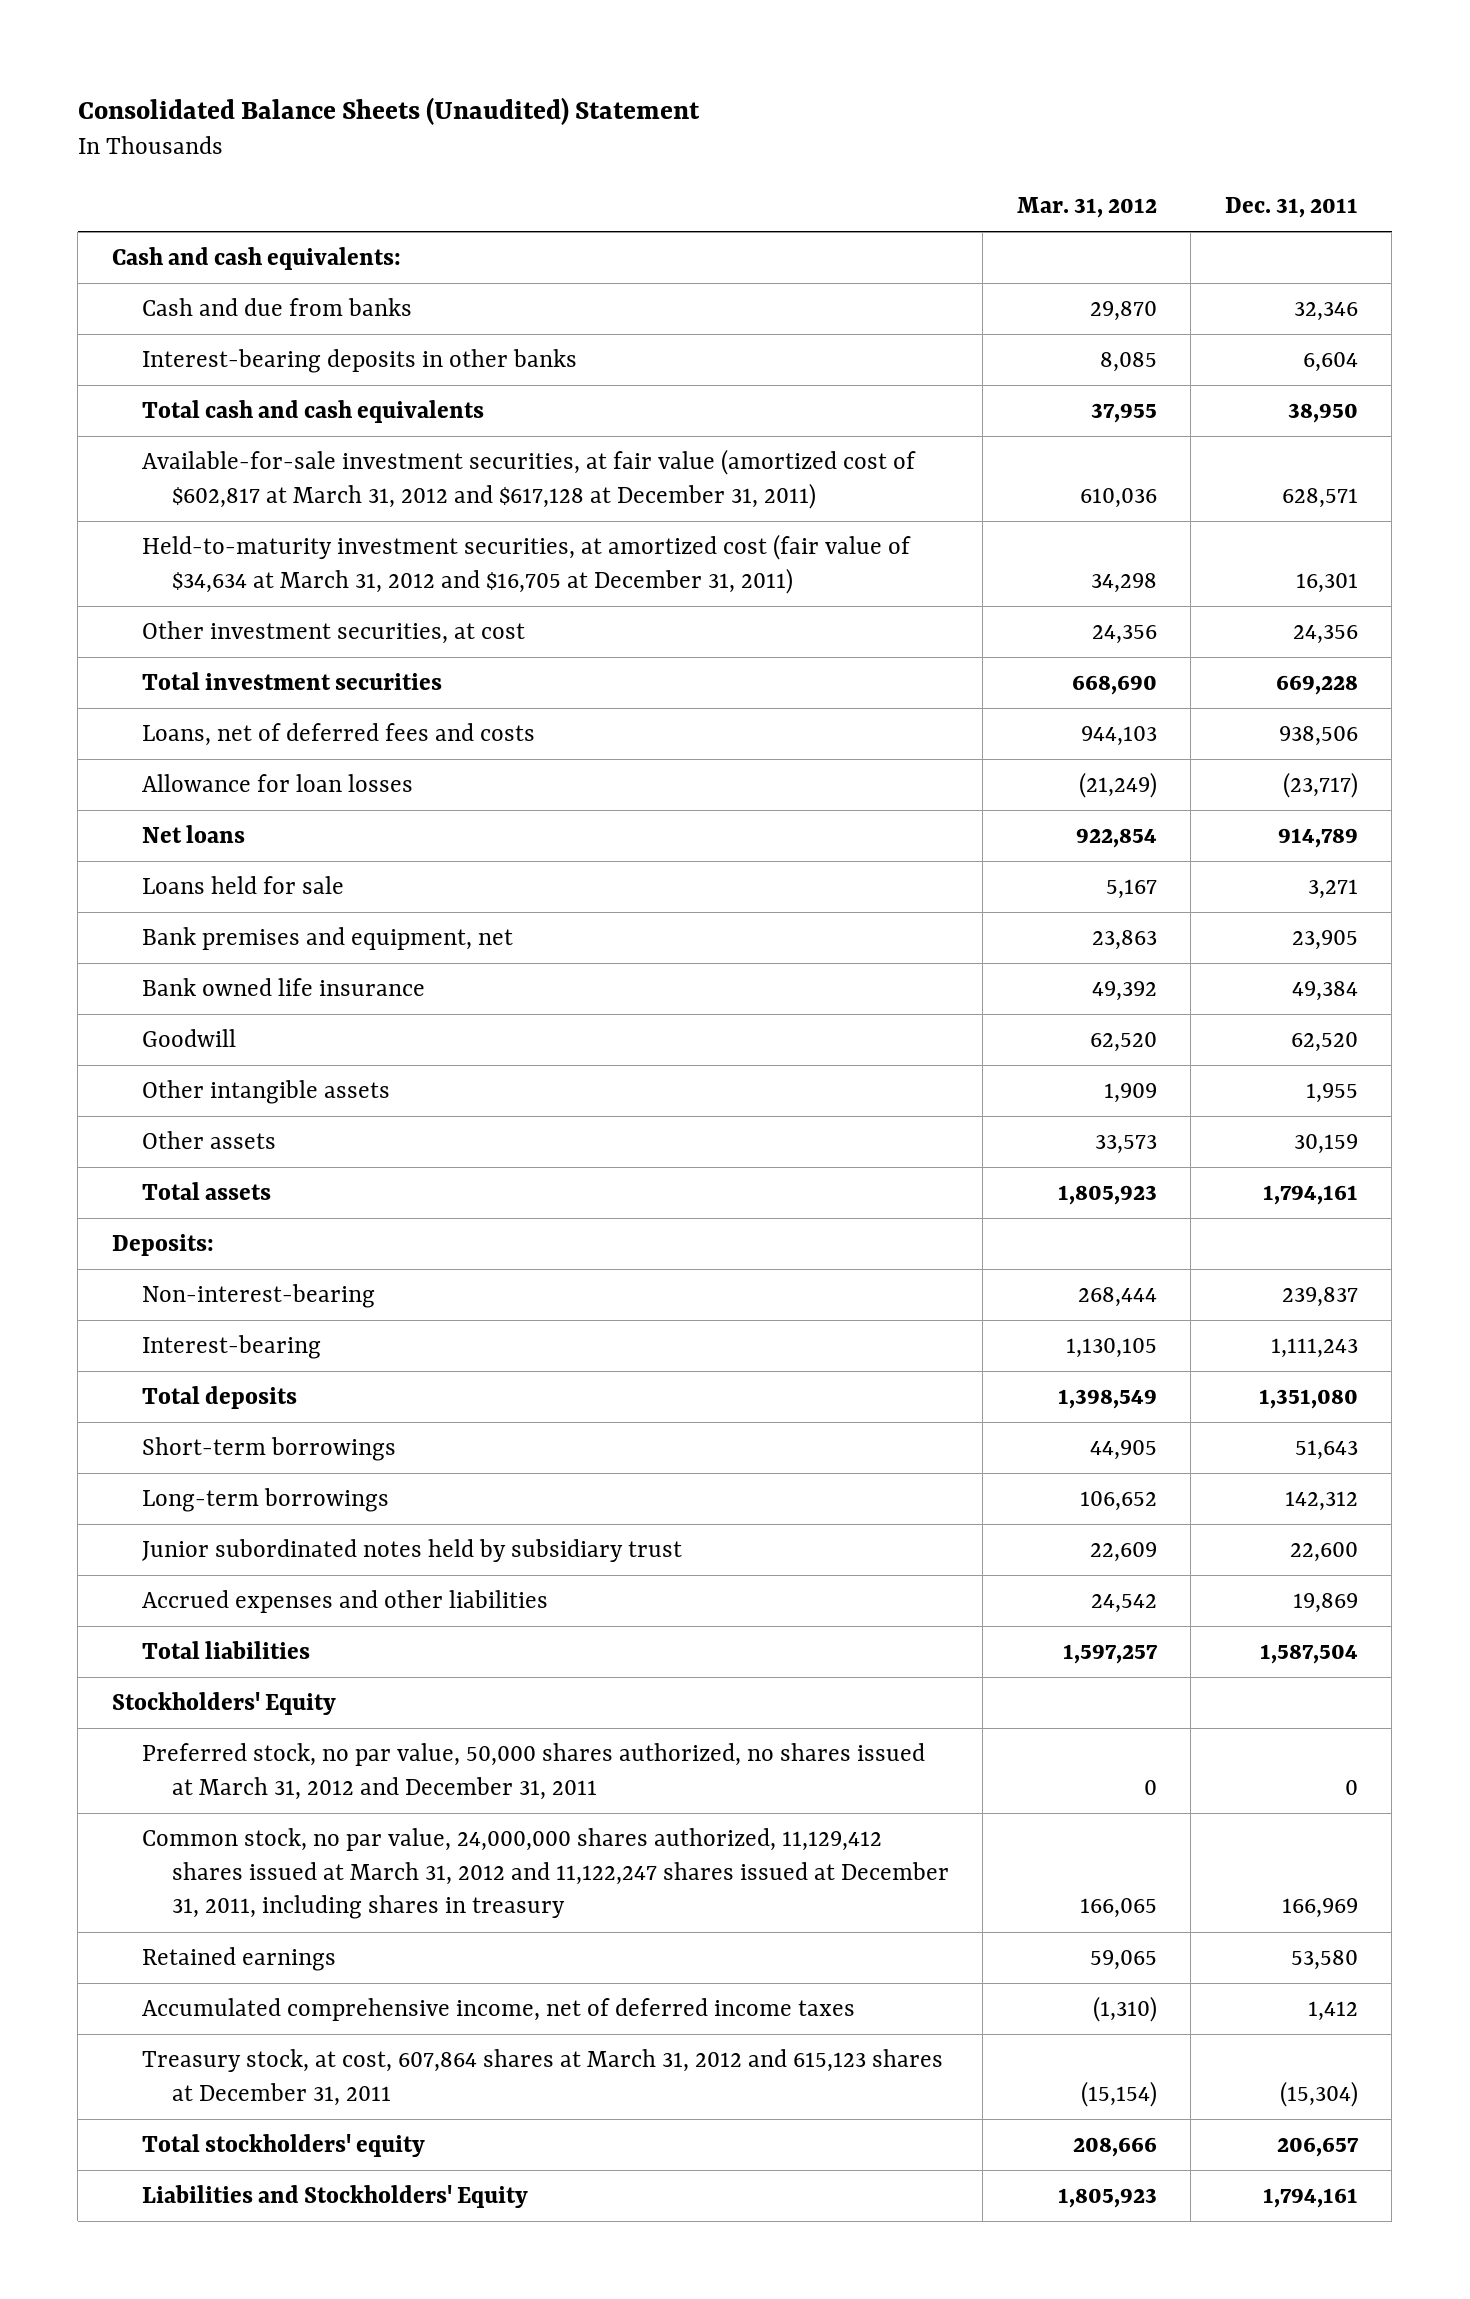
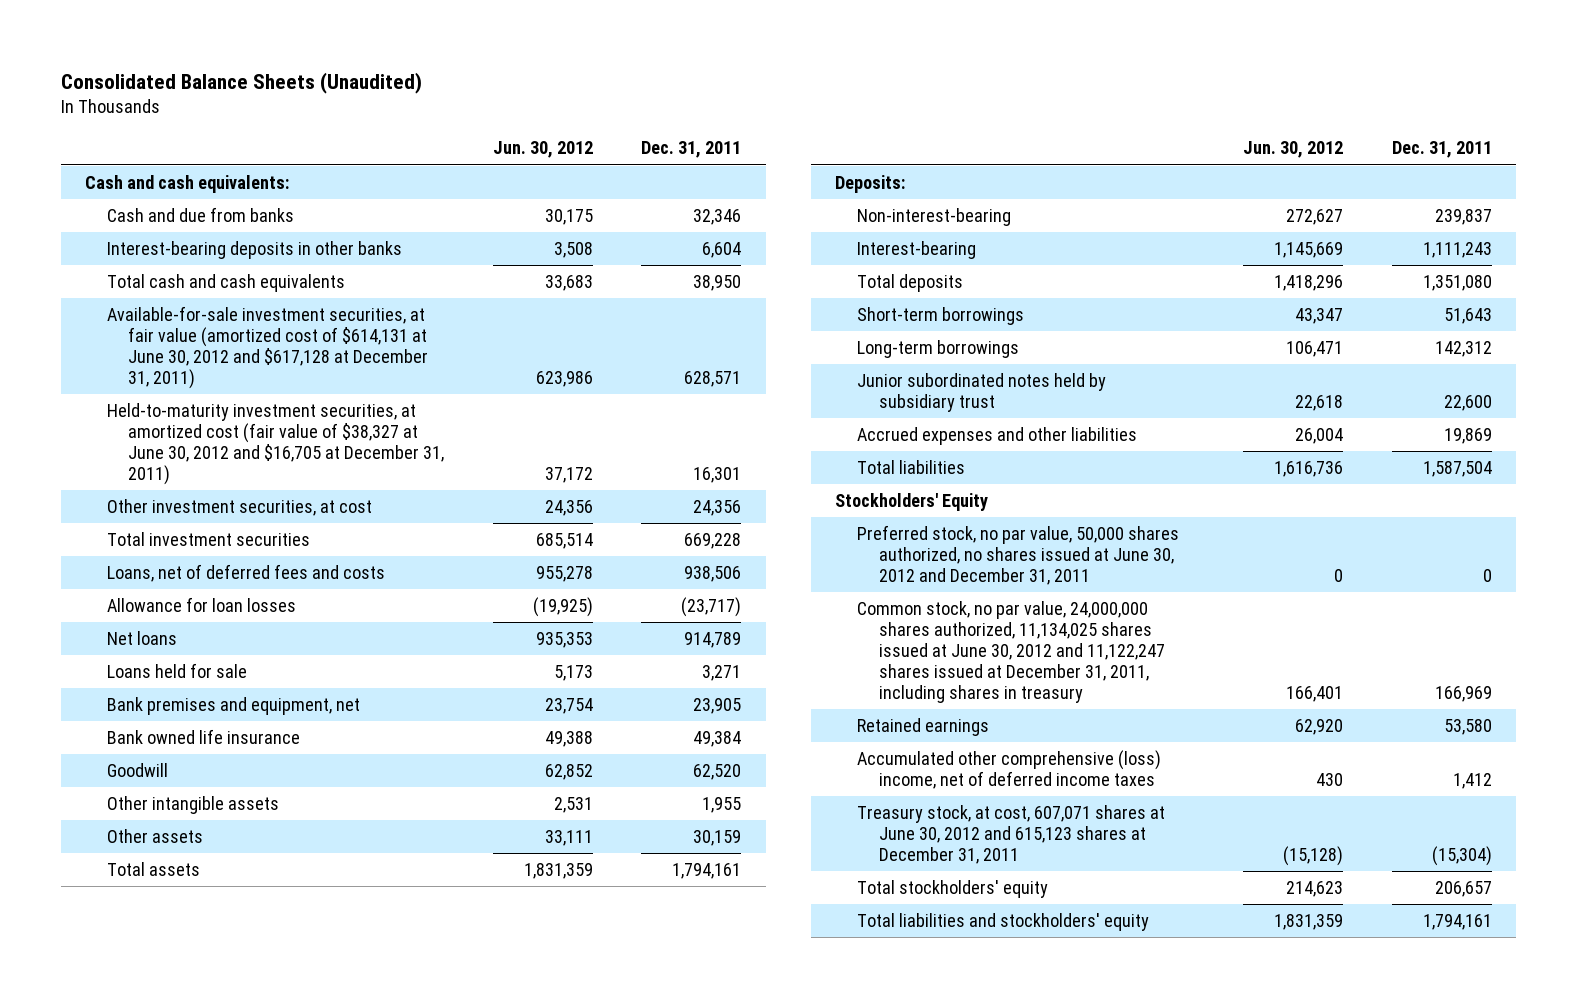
- Consolidated Balance Sheets (Unaudited) Statement
+ Consolidated Balance Sheets (Unaudited)
- | Mar. 31, 2012 | Dec. 31, 2011
+ | Jun. 30, 2012 | Dec. 31, 2011
- Available-for-sale investment securities, at fair value (amortized cost of $602,817 at March 31, 2012 and $617,128 at December 31, 2011) | 610,036 | 628,571
- Held-to-maturity investment securities, at amortized cost (fair value of $34,634 at March 31, 2012 and $16,705 at December 31, 2011) | 34,298 | 16,301
+ Available-for-sale investment securities, at fair value (amortized cost of $614,131 at June 30, 2012 and $617,128 at December 31, 2011) | 623,986 | 628,571
+ Held-to-maturity investment securities, at amortized cost (fair value of $38,327 at June 30, 2012 and $16,705 at December 31, 2011) | 37,172 | 16,301
- Preferred stock, no par value, 50,000 shares authorized, no shares issued at March 31, 2012 and December 31, 2011 | 0 | 0
- Common stock, no par value, 24,000,000 shares authorized, 11,129,412 shares issued at March 31, 2012 and 11,122,247 shares issued at December 31, 2011, including shares in treasury | 166,065 | 166,969
+ Preferred stock, no par value, 50,000 shares authorized, no shares issued at June 30, 2012 and December 31, 2011 | 0 | 0
+ Common stock, no par value, 24,000,000 shares authorized, 11,134,025 shares issued at June 30, 2012 and 11,122,247 shares issued at December 31, 2011, including shares in treasury | 166,401 | 166,969
- Accumulated comprehensive income, net of deferred income taxes | (1,310) | 1,412
- Treasury stock, at cost, 607,864 shares at March 31, 2012 and 615,123 shares at December 31, 2011 | (15,154) | (15,304)
+ Accumulated other comprehensive (loss) income, net of deferred income taxes | 430 | 1,412
+ Treasury stock, at cost, 607,071 shares at June 30, 2012 and 615,123 shares at December 31, 2011 | (15,128) | (15,304)
- Liabilities and Stockholders' Equity | 1,805,923 | 1,794,161
+ Total liabilities and stockholders' equity | 1,831,359 | 1,794,161

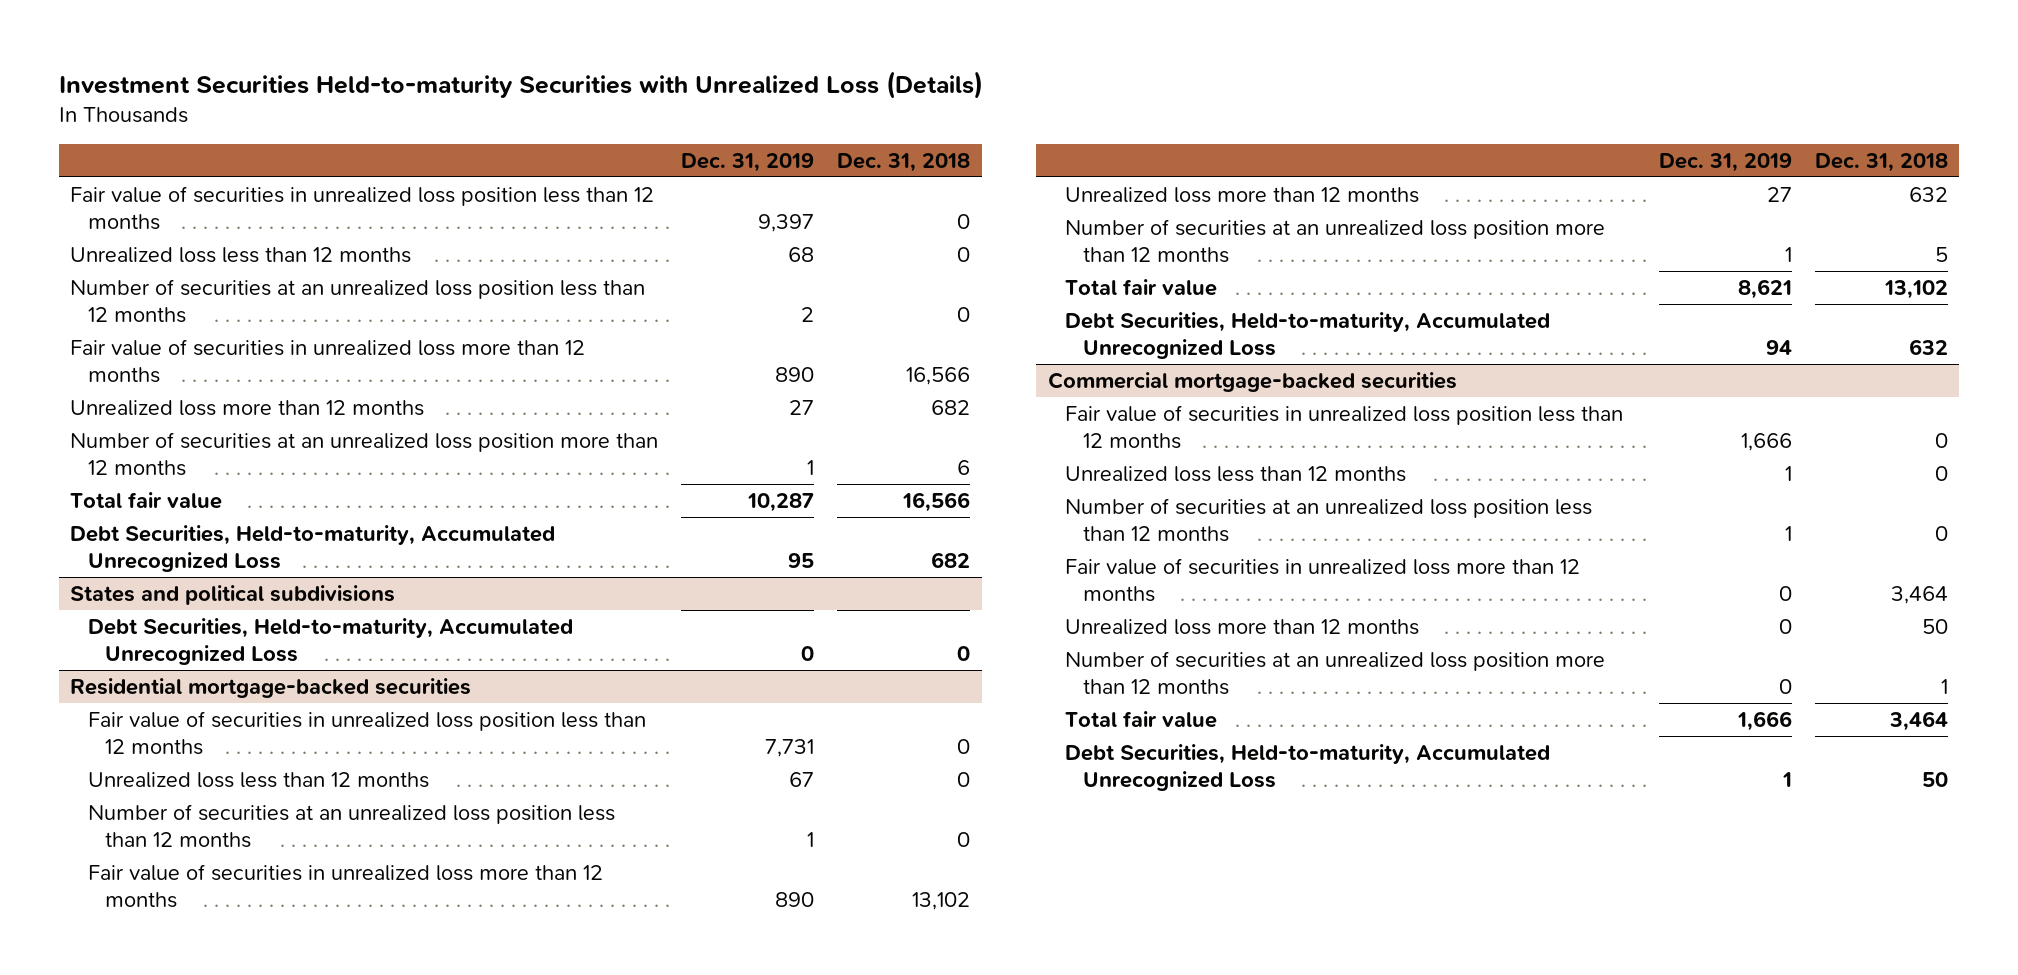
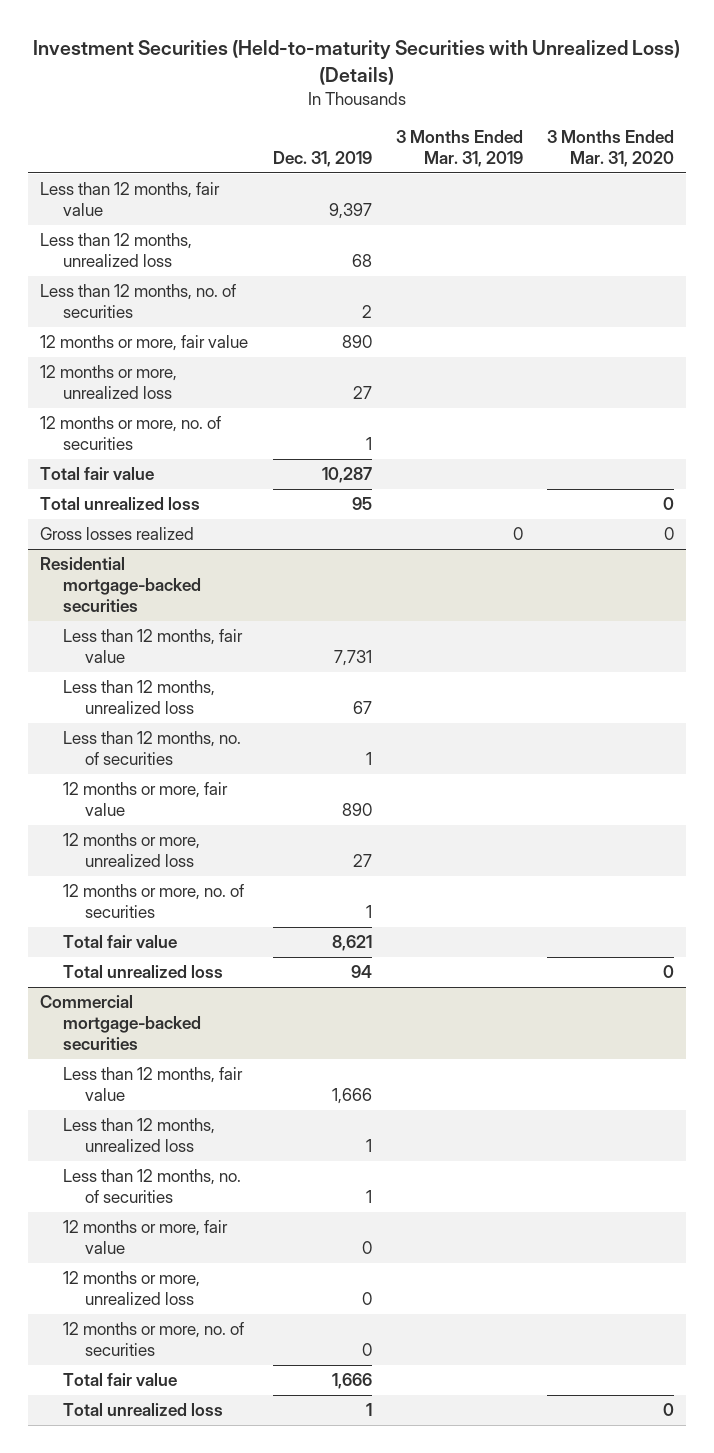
- Investment Securities Held-to-maturity Securities with Unrealized Loss (Details)
+ Investment Securities (Held-to-maturity Securities with Unrealized Loss) (Details)
- | Dec. 31, 2019 | Dec. 31, 2018
+ | Dec. 31, 2019 | 3 Months Ended Mar. 31, 2019 | 3 Months Ended Mar. 31, 2020
- Fair value of securities in unrealized loss position less than 12 months | 9,397 | 0
- Unrealized loss less than 12 months | 68 | 0
- Number of securities at an unrealized loss position less than 12 months | 2 | 0
- Fair value of securities in unrealized loss more than 12 months | 890 | 16,566
- Unrealized loss more than 12 months | 27 | 682
- Number of securities at an unrealized loss position more than 12 months | 1 | 6
+ Less than 12 months, fair value | 9,397 | |
+ Less than 12 months, unrealized loss | 68 | |
+ Less than 12 months, no. of securities | 2 | |
+ 12 months or more, fair value | 890 | |
+ 12 months or more, unrealized loss | 27 | |
+ 12 months or more, no. of securities | 1 | |
- Debt Securities, Held-to-maturity, Accumulated Unrecognized Loss | 95 | 682
- States and political subdivisions
- Debt Securities, Held-to-maturity, Accumulated Unrecognized Loss | 0 | 0
+ Total unrealized loss | 95 | | 0
+ Gross losses realized | | 0 | 0
@ Residential mortgage-backed securities
- Fair value of securities in unrealized loss position less than 12 months | 7,731 | 0
- Unrealized loss less than 12 months | 67 | 0
- Number of securities at an unrealized loss position less than 12 months | 1 | 0
- Fair value of securities in unrealized loss more than 12 months | 890 | 13,102
- Unrealized loss more than 12 months | 27 | 632
- Number of securities at an unrealized loss position more than 12 months | 1 | 5
+ Less than 12 months, fair value | 7,731 | |
+ Less than 12 months, unrealized loss | 67 | |
+ Less than 12 months, no. of securities | 1 | |
+ 12 months or more, fair value | 890 | |
+ 12 months or more, unrealized loss | 27 | |
+ 12 months or more, no. of securities | 1 | |
- Debt Securities, Held-to-maturity, Accumulated Unrecognized Loss | 94 | 632
+ Total unrealized loss | 94 | | 0
@ Commercial mortgage-backed securities
- Fair value of securities in unrealized loss position less than 12 months | 1,666 | 0
- Unrealized loss less than 12 months | 1 | 0
- Number of securities at an unrealized loss position less than 12 months | 1 | 0
- Fair value of securities in unrealized loss more than 12 months | 0 | 3,464
- Unrealized loss more than 12 months | 0 | 50
- Number of securities at an unrealized loss position more than 12 months | 0 | 1
+ Less than 12 months, fair value | 1,666 | |
+ Less than 12 months, unrealized loss | 1 | |
+ Less than 12 months, no. of securities | 1 | |
+ 12 months or more, fair value | 0 | |
+ 12 months or more, unrealized loss | 0 | |
+ 12 months or more, no. of securities | 0 | |
- Debt Securities, Held-to-maturity, Accumulated Unrecognized Loss | 1 | 50
+ Total unrealized loss | 1 | | 0

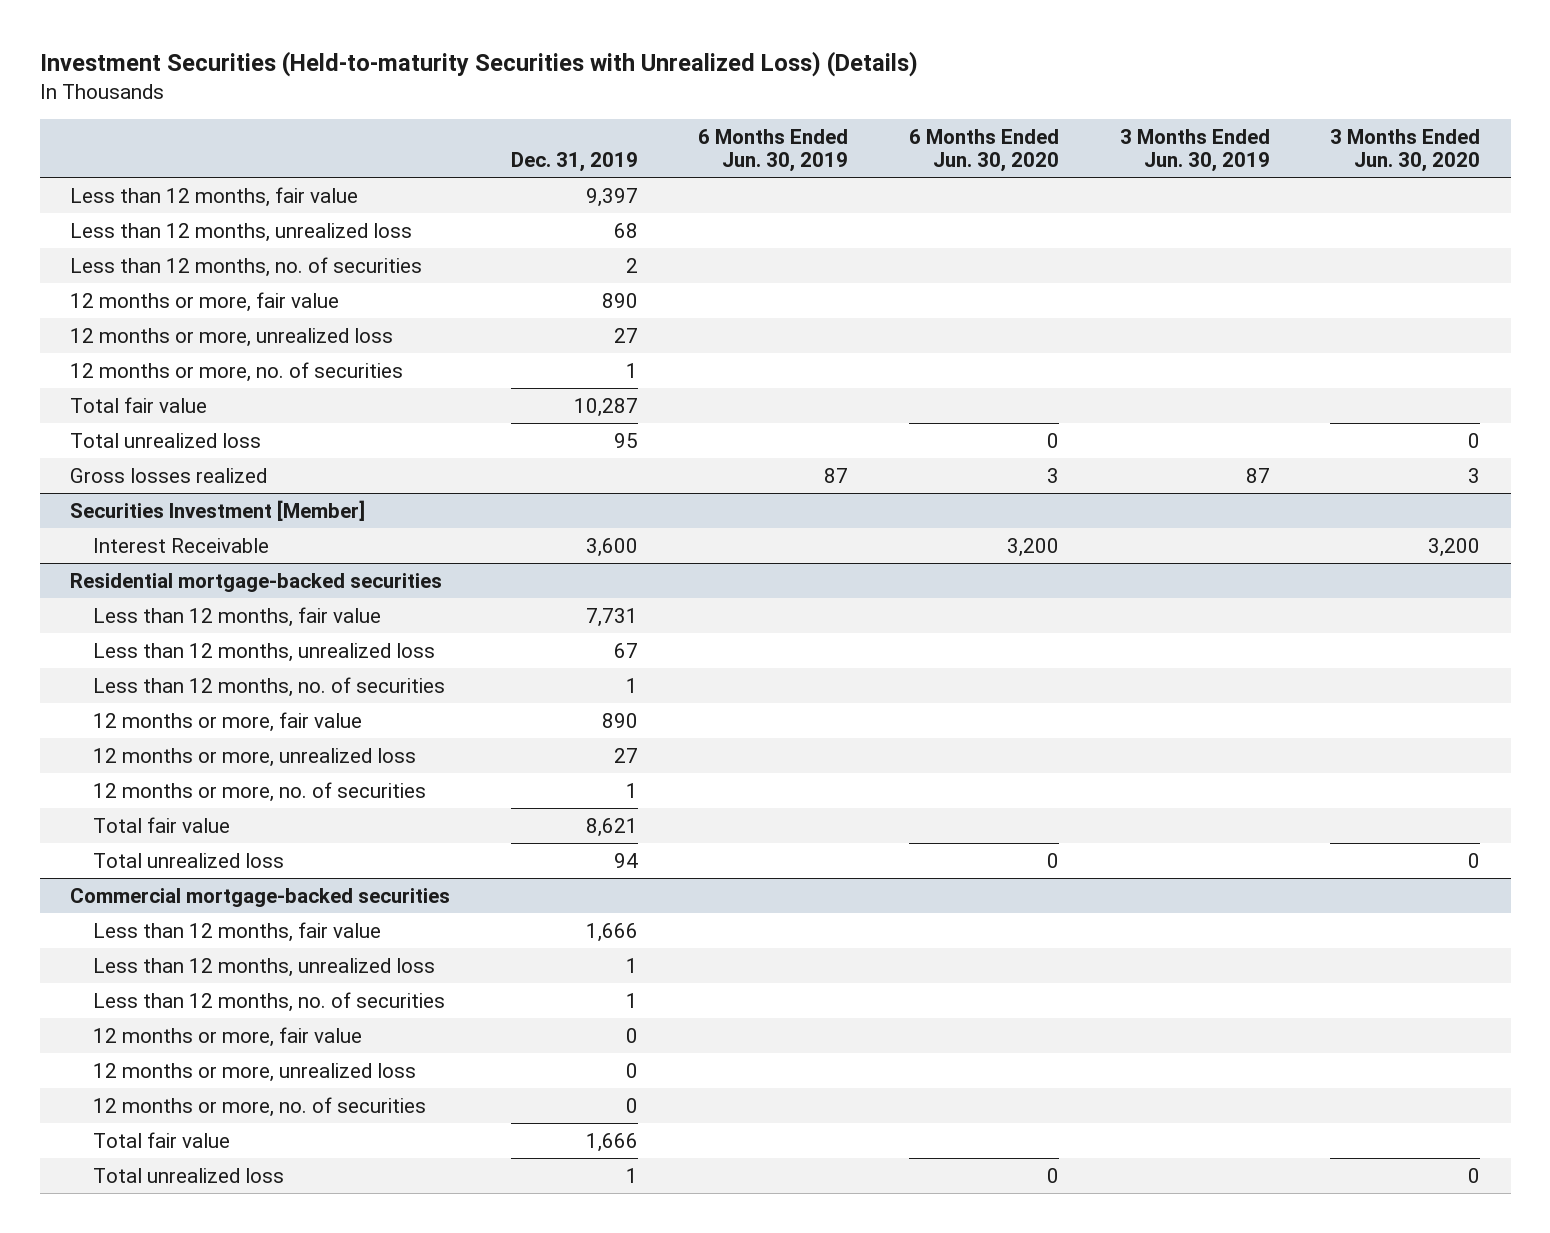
- | Dec. 31, 2019 | 3 Months Ended Mar. 31, 2019 | 3 Months Ended Mar. 31, 2020
+ | Dec. 31, 2019 | 6 Months Ended Jun. 30, 2019 | 6 Months Ended Jun. 30, 2020 | 3 Months Ended Jun. 30, 2019 | 3 Months Ended Jun. 30, 2020
+ Securities Investment [Member]
+ Interest Receivable | 3,600 | | 3,200 | | 3,200

